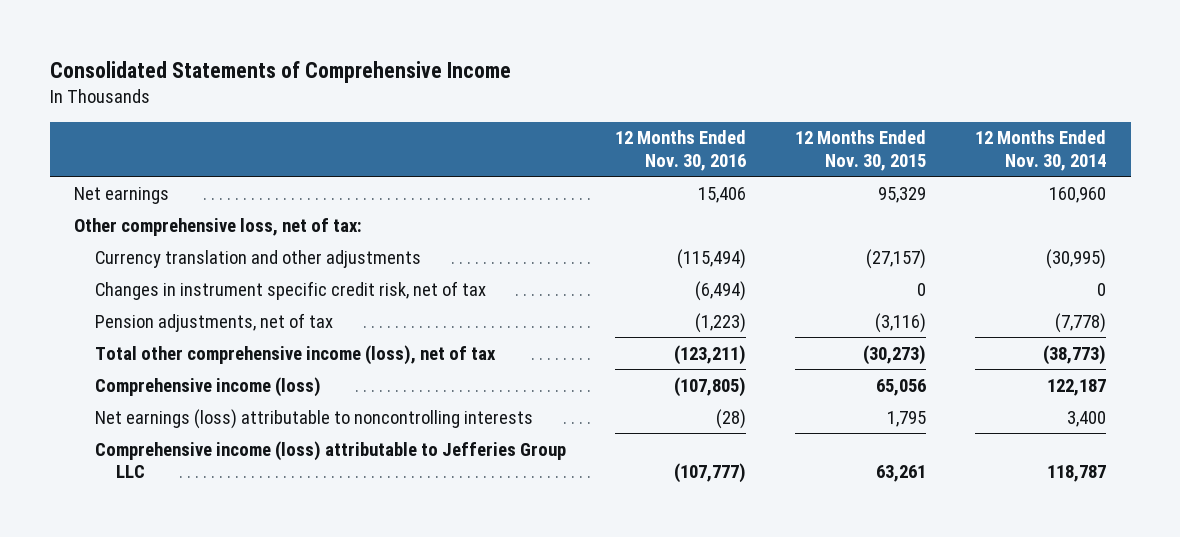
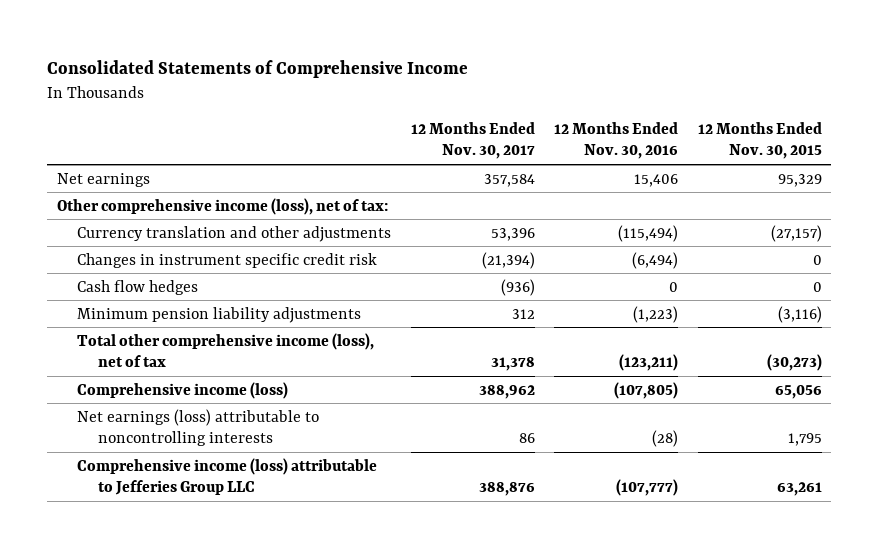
- | 12 Months Ended Nov. 30, 2016 | 12 Months Ended Nov. 30, 2015 | 12 Months Ended Nov. 30, 2014
+ | 12 Months Ended Nov. 30, 2017 | 12 Months Ended Nov. 30, 2016 | 12 Months Ended Nov. 30, 2015
- Other comprehensive loss, net of tax:
+ Other comprehensive income (loss), net of tax:
- Changes in instrument specific credit risk, net of tax | (6,494) | 0 | 0
- Pension adjustments, net of tax | (1,223) | (3,116) | (7,778)
+ Changes in instrument specific credit risk | (21,394) | (6,494) | 0
+ Cash flow hedges | (936) | 0 | 0
+ Minimum pension liability adjustments | 312 | (1,223) | (3,116)

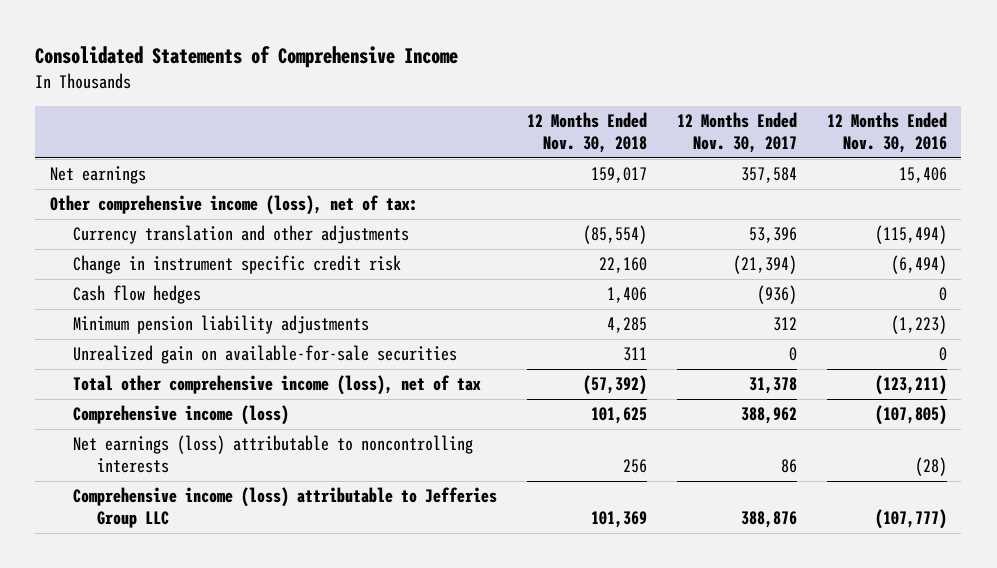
- | 12 Months Ended Nov. 30, 2017 | 12 Months Ended Nov. 30, 2016 | 12 Months Ended Nov. 30, 2015
+ | 12 Months Ended Nov. 30, 2018 | 12 Months Ended Nov. 30, 2017 | 12 Months Ended Nov. 30, 2016
- Changes in instrument specific credit risk | (21,394) | (6,494) | 0
+ Change in instrument specific credit risk | 22,160 | (21,394) | (6,494)
+ Unrealized gain on available-for-sale securities | 311 | 0 | 0

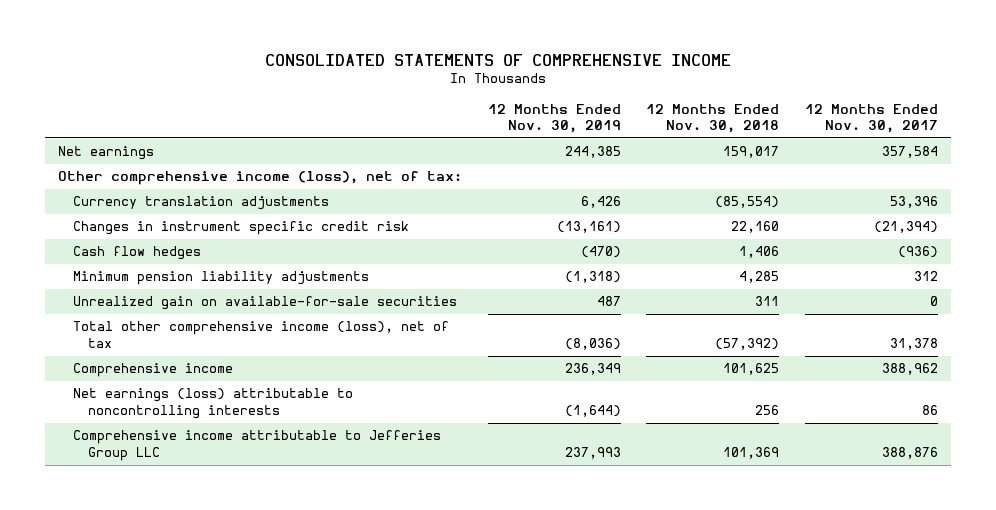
- Consolidated Statements of Comprehensive Income
+ CONSOLIDATED STATEMENTS OF COMPREHENSIVE INCOME
- | 12 Months Ended Nov. 30, 2018 | 12 Months Ended Nov. 30, 2017 | 12 Months Ended Nov. 30, 2016
+ | 12 Months Ended Nov. 30, 2019 | 12 Months Ended Nov. 30, 2018 | 12 Months Ended Nov. 30, 2017
- Currency translation and other adjustments | (85,554) | 53,396 | (115,494)
- Change in instrument specific credit risk | 22,160 | (21,394) | (6,494)
+ Currency translation adjustments | 6,426 | (85,554) | 53,396
+ Changes in instrument specific credit risk | (13,161) | 22,160 | (21,394)
- Comprehensive income (loss) | 101,625 | 388,962 | (107,805)
+ Comprehensive income | 236,349 | 101,625 | 388,962
- Comprehensive income (loss) attributable to Jefferies Group LLC | 101,369 | 388,876 | (107,777)
+ Comprehensive income attributable to Jefferies Group LLC | 237,993 | 101,369 | 388,876

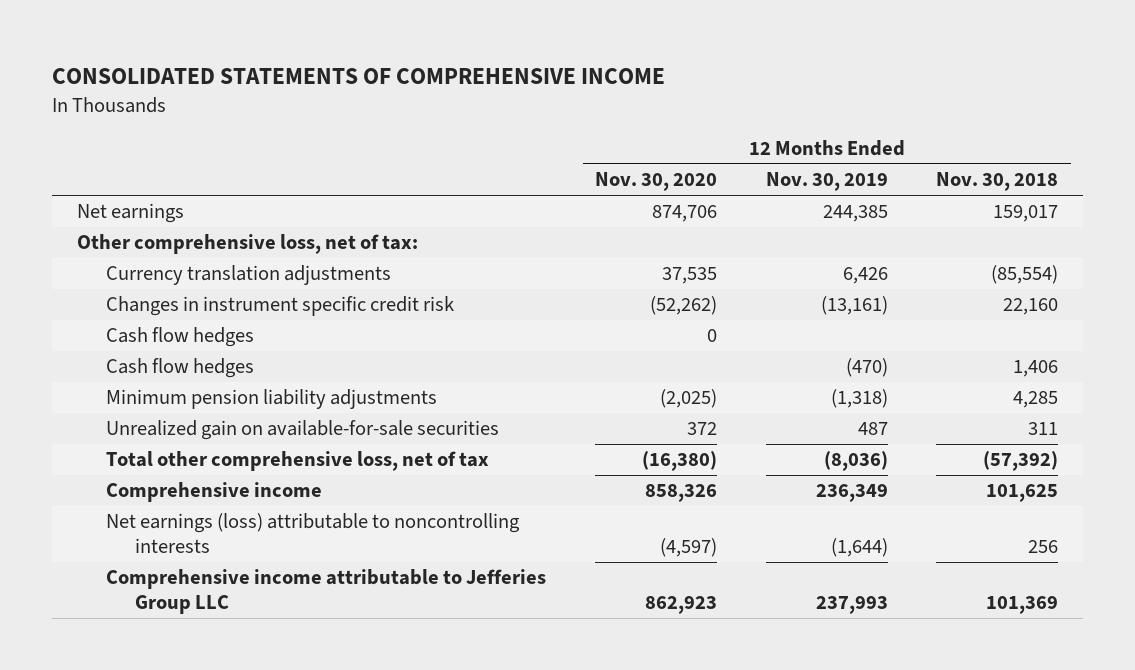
- | 12 Months Ended Nov. 30, 2019 | 12 Months Ended Nov. 30, 2018 | 12 Months Ended Nov. 30, 2017
+ | 12 Months Ended Nov. 30, 2020 | 12 Months Ended Nov. 30, 2019 | 12 Months Ended Nov. 30, 2018
- Other comprehensive income (loss), net of tax:
+ Other comprehensive loss, net of tax:
+ Cash flow hedges | 0 | |
- Total other comprehensive income (loss), net of tax | (8,036) | (57,392) | 31,378
+ Total other comprehensive loss, net of tax | (16,380) | (8,036) | (57,392)

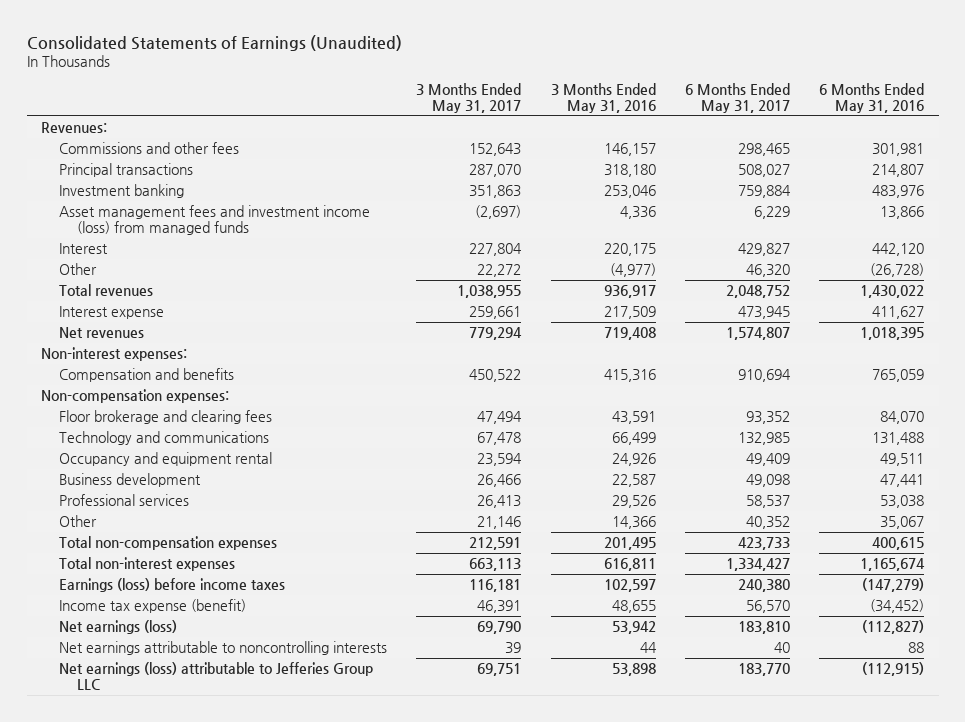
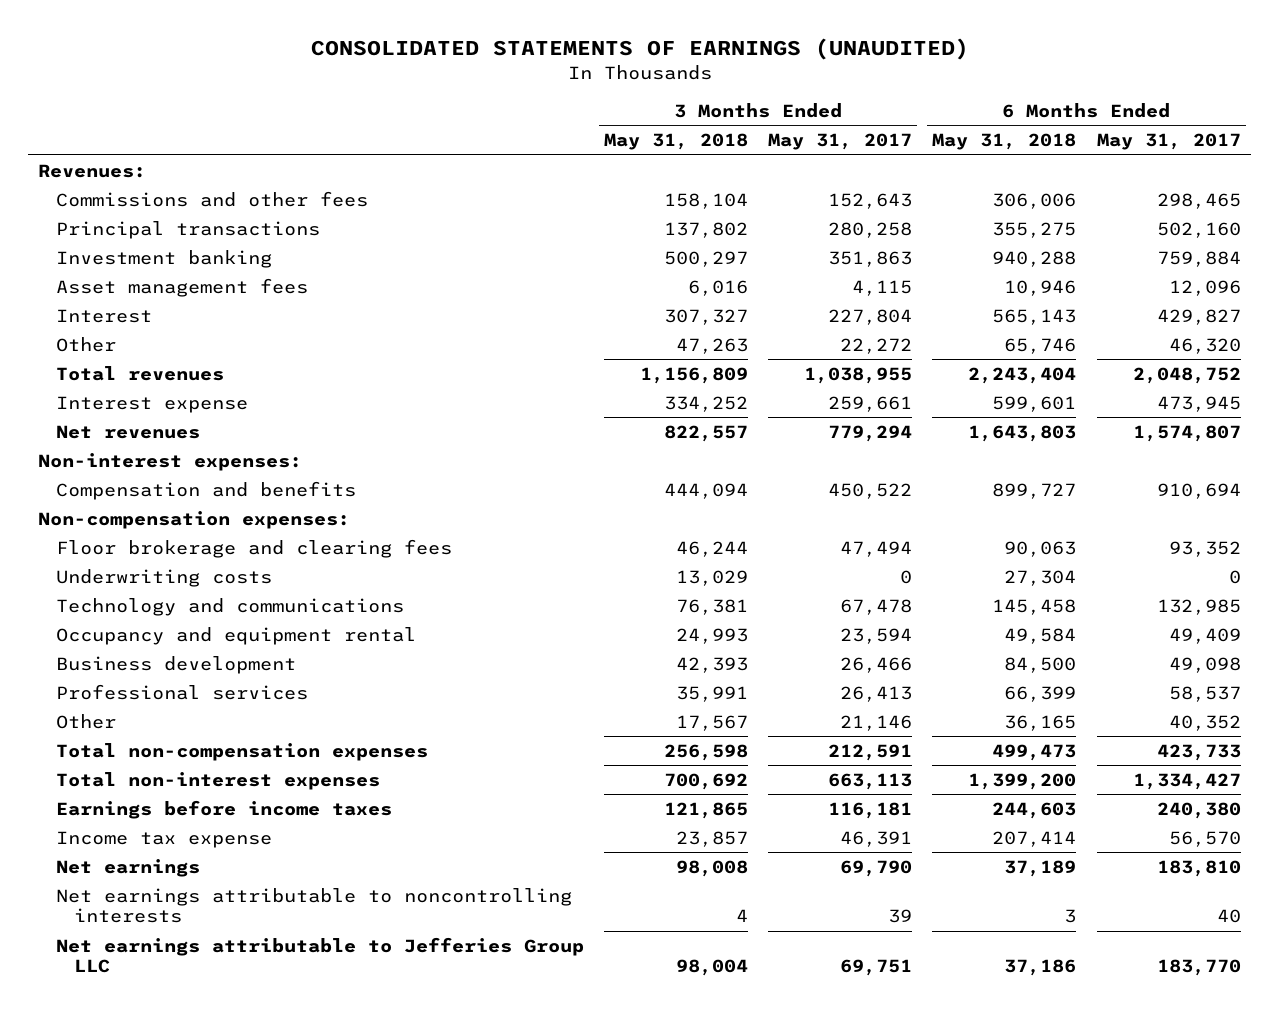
- Consolidated Statements of Earnings (Unaudited)
+ CONSOLIDATED STATEMENTS OF EARNINGS (UNAUDITED)
- | 3 Months Ended May 31, 2017 | 3 Months Ended May 31, 2016 | 6 Months Ended May 31, 2017 | 6 Months Ended May 31, 2016
+ | 3 Months Ended May 31, 2018 | 3 Months Ended May 31, 2017 | 6 Months Ended May 31, 2018 | 6 Months Ended May 31, 2017
- Principal transactions | 287,070 | 318,180 | 508,027 | 214,807
+ Principal transactions | 137,802 | 280,258 | 355,275 | 502,160
- Asset management fees and investment income (loss) from managed funds | (2,697) | 4,336 | 6,229 | 13,866
+ Asset management fees | 6,016 | 4,115 | 10,946 | 12,096
+ Underwriting costs | 13,029 | 0 | 27,304 | 0
- Earnings (loss) before income taxes | 116,181 | 102,597 | 240,380 | (147,279)
- Income tax expense (benefit) | 46,391 | 48,655 | 56,570 | (34,452)
- Net earnings (loss) | 69,790 | 53,942 | 183,810 | (112,827)
+ Earnings before income taxes | 121,865 | 116,181 | 244,603 | 240,380
+ Income tax expense | 23,857 | 46,391 | 207,414 | 56,570
+ Net earnings | 98,008 | 69,790 | 37,189 | 183,810
- Net earnings (loss) attributable to Jefferies Group LLC | 69,751 | 53,898 | 183,770 | (112,915)
+ Net earnings attributable to Jefferies Group LLC | 98,004 | 69,751 | 37,186 | 183,770

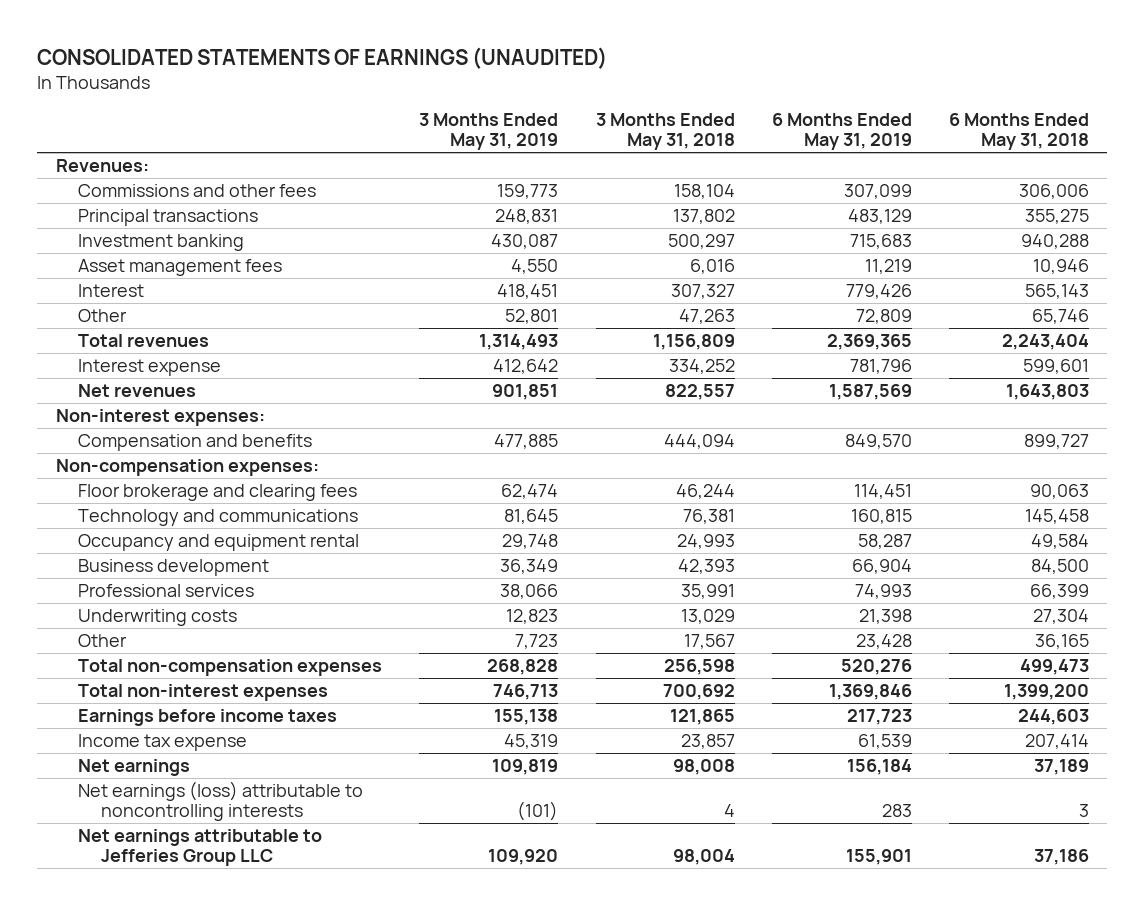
- | 3 Months Ended May 31, 2018 | 3 Months Ended May 31, 2017 | 6 Months Ended May 31, 2018 | 6 Months Ended May 31, 2017
+ | 3 Months Ended May 31, 2019 | 3 Months Ended May 31, 2018 | 6 Months Ended May 31, 2019 | 6 Months Ended May 31, 2018
moved down: Underwriting costs | 12,823 | 13,029 | 21,398 | 27,304
- Net earnings attributable to noncontrolling interests | 4 | 39 | 3 | 40
+ Net earnings (loss) attributable to noncontrolling interests | (101) | 4 | 283 | 3

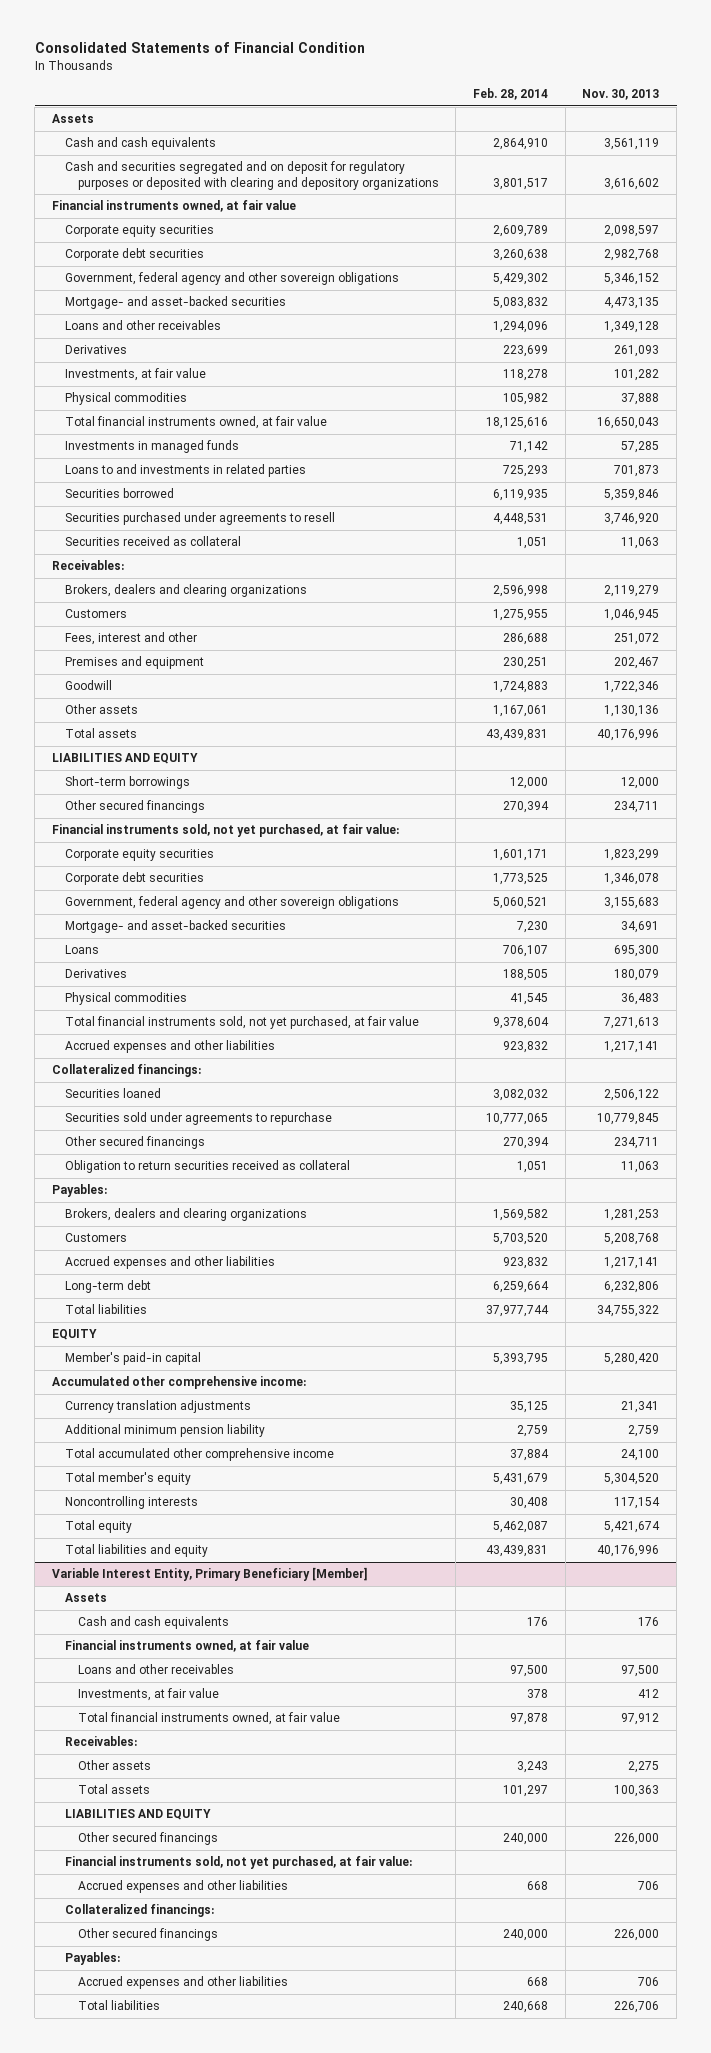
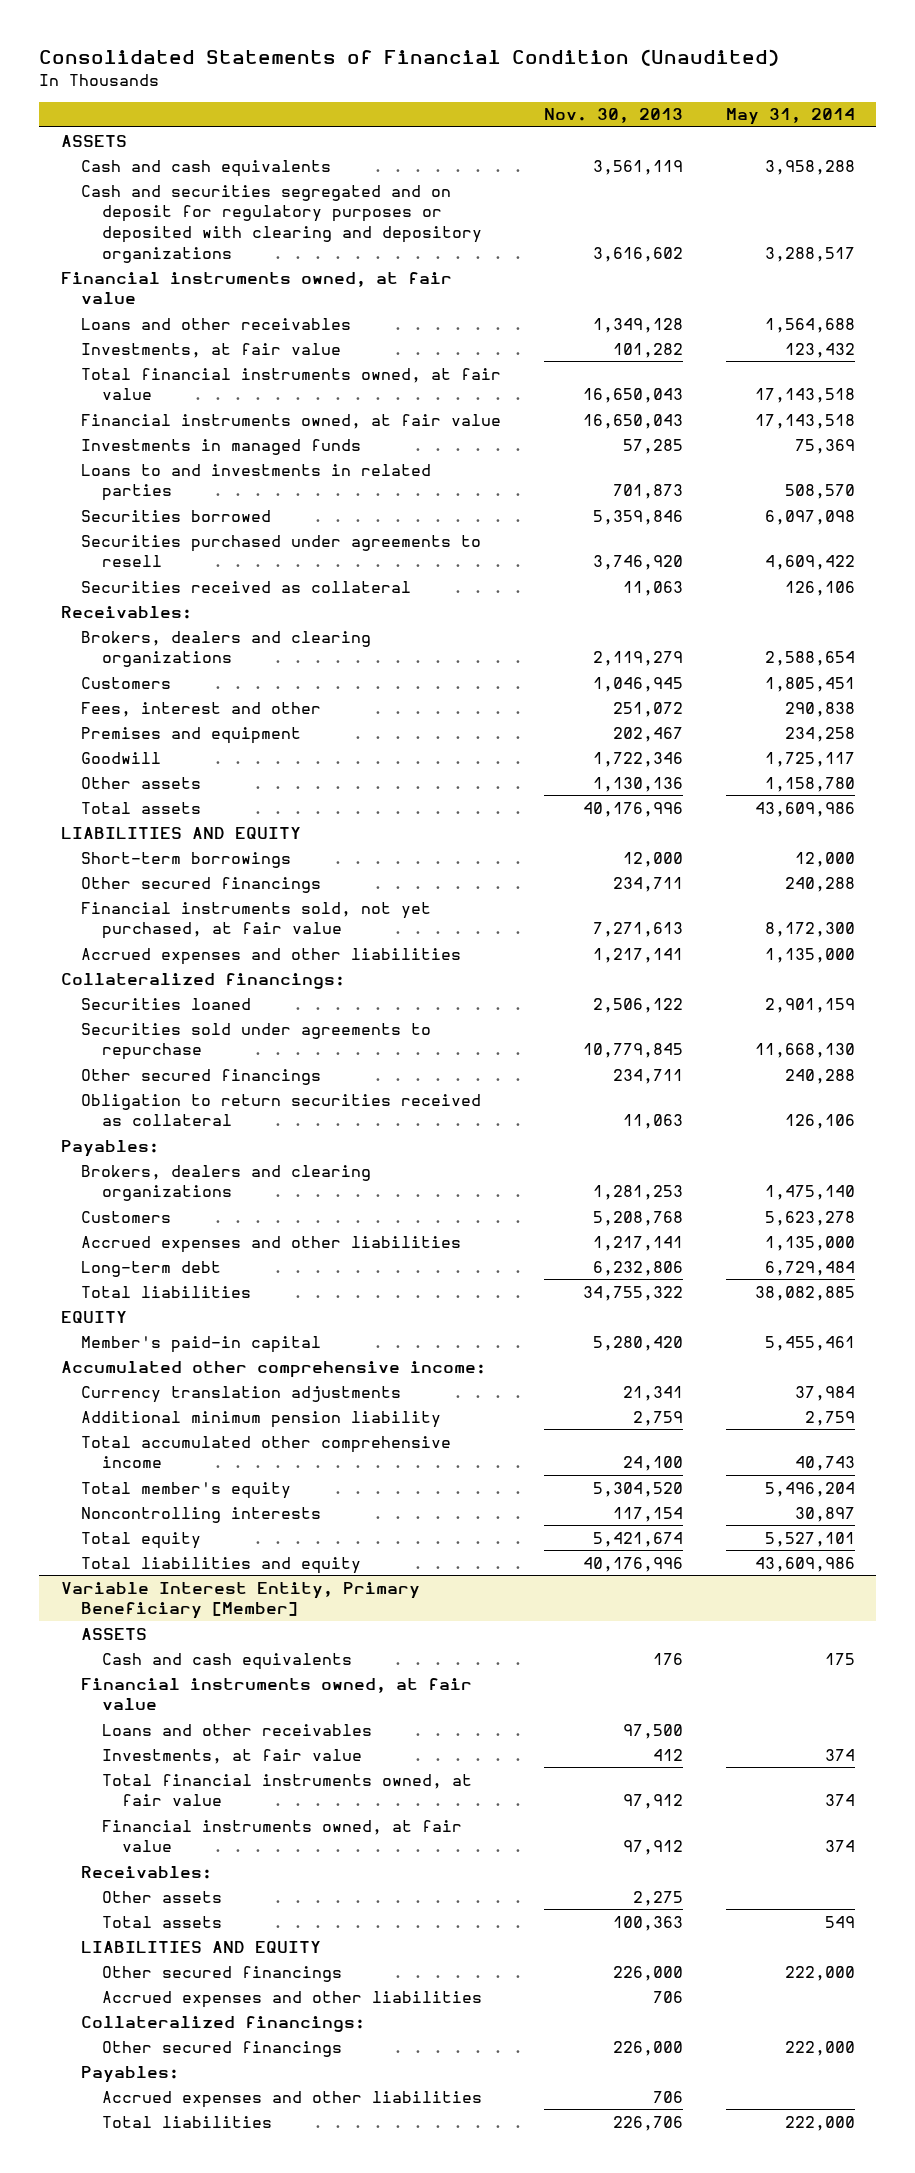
- Consolidated Statements of Financial Condition
+ Consolidated Statements of Financial Condition (Unaudited)
- | Feb. 28, 2014 | Nov. 30, 2013
+ | Nov. 30, 2013 | May 31, 2014
- Assets
+ ASSETS
- Corporate equity securities | 2,609,789 | 2,098,597
- Corporate debt securities | 3,260,638 | 2,982,768
- Government, federal agency and other sovereign obligations | 5,429,302 | 5,346,152
- Mortgage- and asset-backed securities | 5,083,832 | 4,473,135
- Derivatives | 223,699 | 261,093
- Physical commodities | 105,982 | 37,888
+ Financial instruments owned, at fair value | 16,650,043 | 17,143,518
- Financial instruments sold, not yet purchased, at fair value:
- Corporate equity securities | 1,601,171 | 1,823,299
- Corporate debt securities | 1,773,525 | 1,346,078
- Government, federal agency and other sovereign obligations | 5,060,521 | 3,155,683
- Mortgage- and asset-backed securities | 7,230 | 34,691
- Loans | 706,107 | 695,300
- Derivatives | 188,505 | 180,079
- Physical commodities | 41,545 | 36,483
- Total financial instruments sold, not yet purchased, at fair value | 9,378,604 | 7,271,613
+ Financial instruments sold, not yet purchased, at fair value | 7,271,613 | 8,172,300
@ Variable Interest Entity, Primary Beneficiary [Member]
- Assets
+ ASSETS
+ Financial instruments owned, at fair value | 97,912 | 374
- Financial instruments sold, not yet purchased, at fair value:

